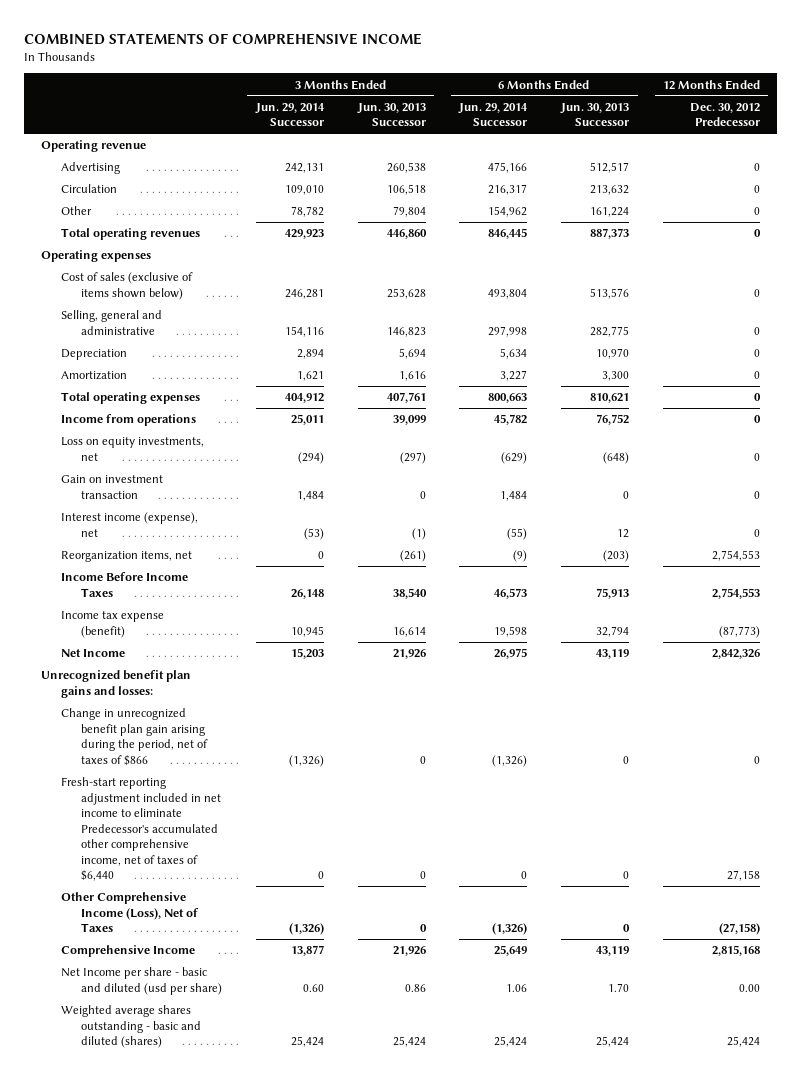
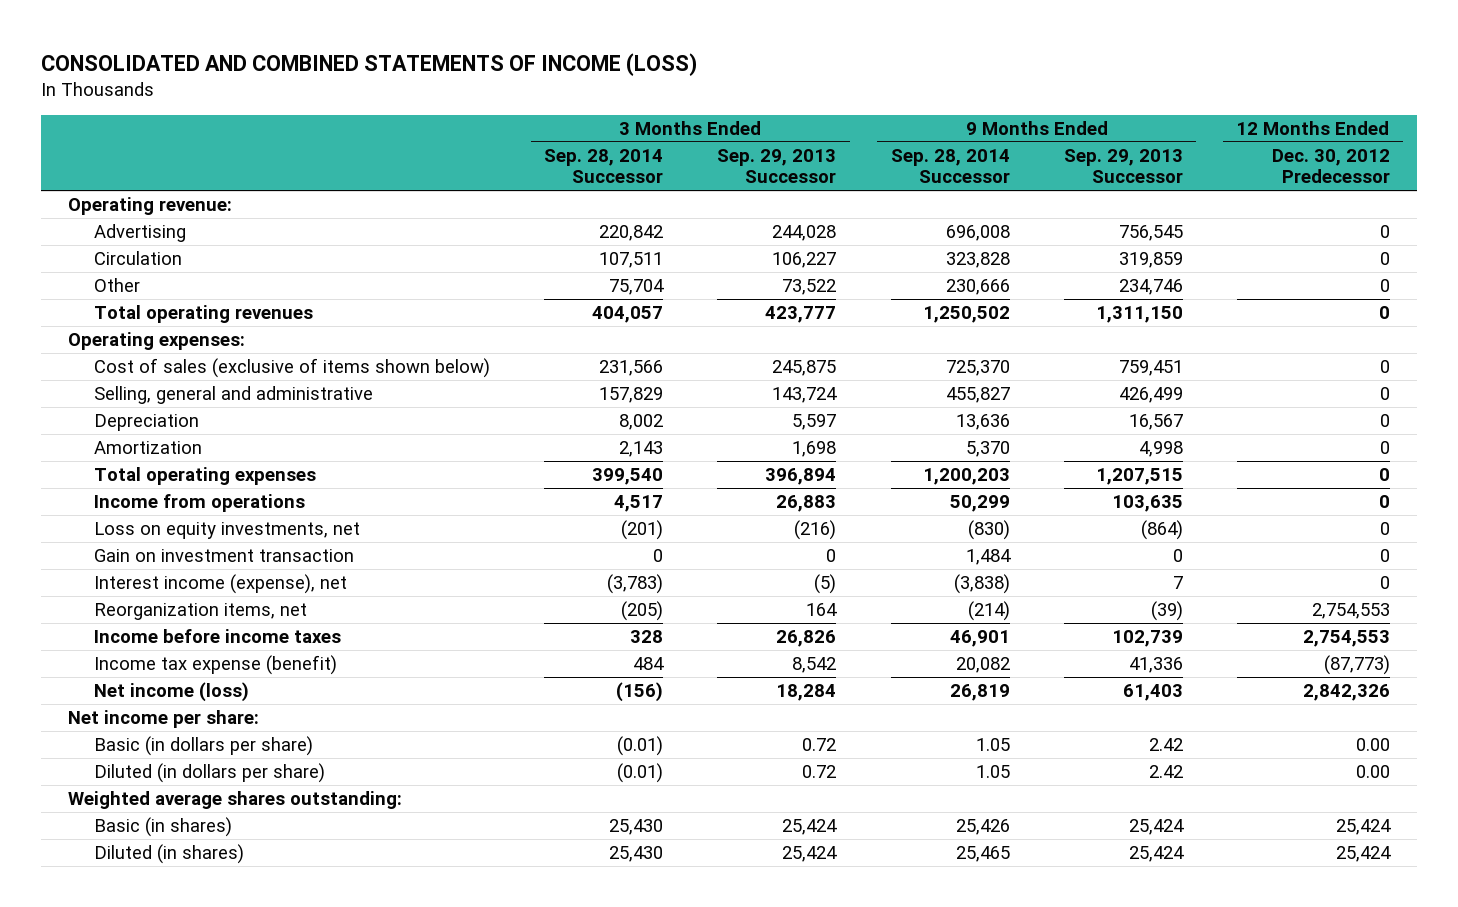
- COMBINED STATEMENTS OF COMPREHENSIVE INCOME
+ CONSOLIDATED AND COMBINED STATEMENTS OF INCOME (LOSS)
- | 3 Months Ended Jun. 29, 2014 Successor | 3 Months Ended Jun. 30, 2013 Successor | 6 Months Ended Jun. 29, 2014 Successor | 6 Months Ended Jun. 30, 2013 Successor | 12 Months Ended Dec. 30, 2012 Predecessor
+ | 3 Months Ended Sep. 28, 2014 Successor | 3 Months Ended Sep. 29, 2013 Successor | 9 Months Ended Sep. 28, 2014 Successor | 9 Months Ended Sep. 29, 2013 Successor | 12 Months Ended Dec. 30, 2012 Predecessor
- Operating revenue
+ Operating revenue:
- Operating expenses
+ Operating expenses:
- Income Before Income Taxes | 26,148 | 38,540 | 46,573 | 75,913 | 2,754,553
+ Income before income taxes | 328 | 26,826 | 46,901 | 102,739 | 2,754,553
- Net Income | 15,203 | 21,926 | 26,975 | 43,119 | 2,842,326
- Unrecognized benefit plan gains and losses:
- Change in unrecognized benefit plan gain arising during the period, net of taxes of $866 | (1,326) | 0 | (1,326) | 0 | 0
- Fresh-start reporting adjustment included in net income to eliminate Predecessor's accumulated other comprehensive income, net of taxes of $6,440 | 0 | 0 | 0 | 0 | 27,158
- Other Comprehensive Income (Loss), Net of Taxes | (1,326) | 0 | (1,326) | 0 | (27,158)
- Comprehensive Income | 13,877 | 21,926 | 25,649 | 43,119 | 2,815,168
- Net Income per share - basic and diluted (usd per share) | 0.60 | 0.86 | 1.06 | 1.70 | 0.00
- Weighted average shares outstanding - basic and diluted (shares) | 25,424 | 25,424 | 25,424 | 25,424 | 25,424
+ Net income (loss) | (156) | 18,284 | 26,819 | 61,403 | 2,842,326
+ Net income per share:
+ Basic (in dollars per share) | (0.01) | 0.72 | 1.05 | 2.42 | 0.00
+ Diluted (in dollars per share) | (0.01) | 0.72 | 1.05 | 2.42 | 0.00
+ Weighted average shares outstanding:
+ Basic (in shares) | 25,430 | 25,424 | 25,426 | 25,424 | 25,424
+ Diluted (in shares) | 25,430 | 25,424 | 25,465 | 25,424 | 25,424

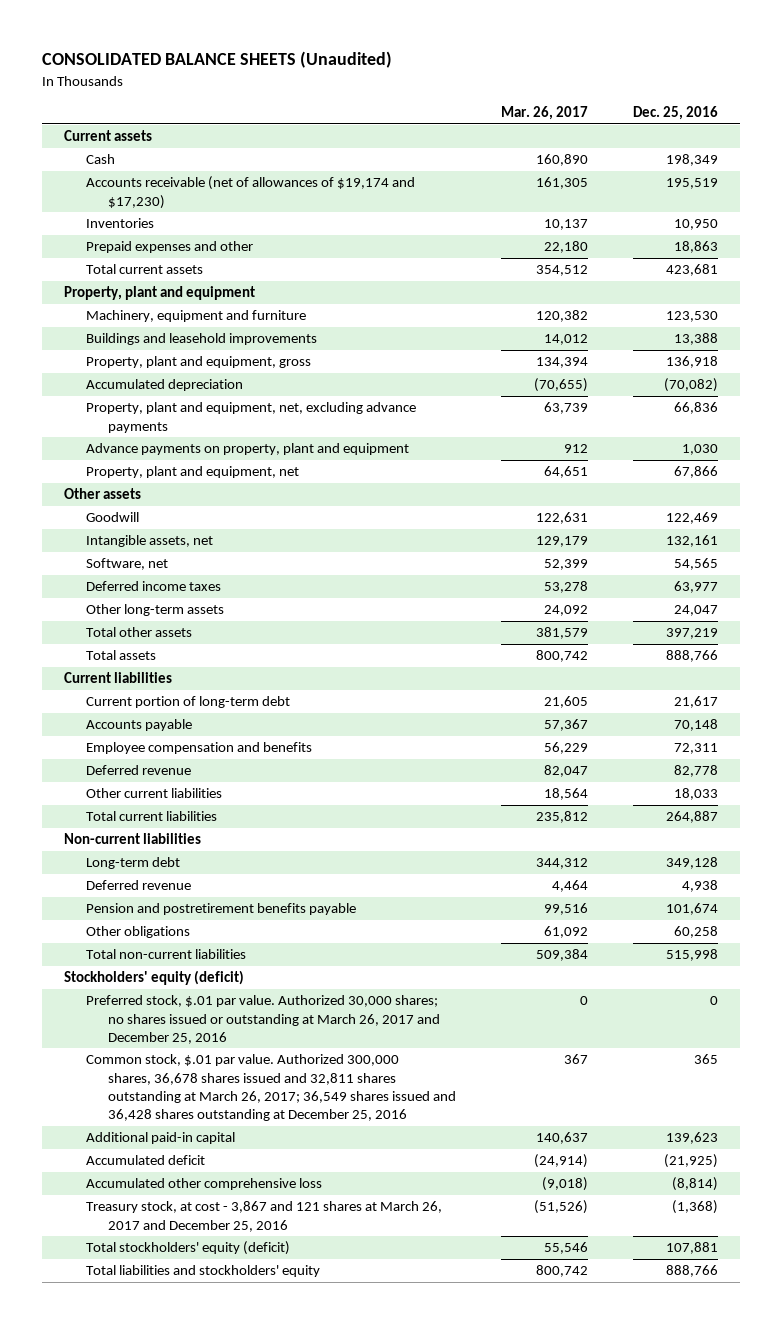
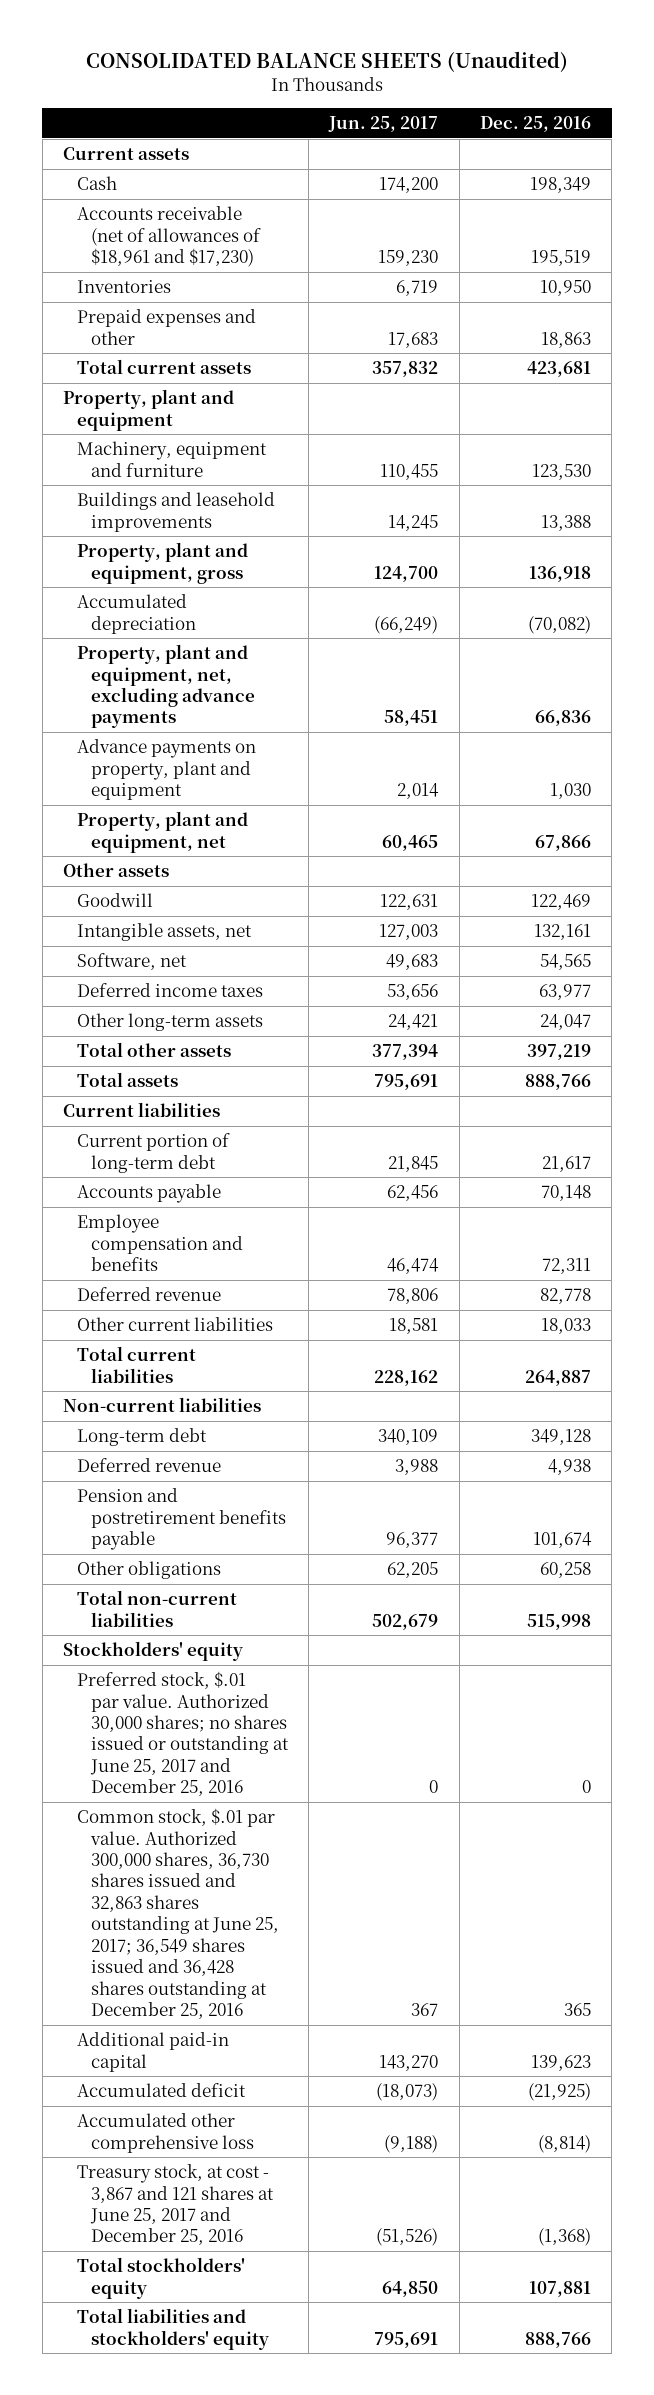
- | Mar. 26, 2017 | Dec. 25, 2016
+ | Jun. 25, 2017 | Dec. 25, 2016
- Accounts receivable (net of allowances of $19,174 and $17,230) | 161,305 | 195,519
+ Accounts receivable (net of allowances of $18,961 and $17,230) | 159,230 | 195,519
- Stockholders' equity (deficit)
- Preferred stock, $.01 par value. Authorized 30,000 shares; no shares issued or outstanding at March 26, 2017 and December 25, 2016 | 0 | 0
- Common stock, $.01 par value. Authorized 300,000 shares, 36,678 shares issued and 32,811 shares outstanding at March 26, 2017; 36,549 shares issued and 36,428 shares outstanding at December 25, 2016 | 367 | 365
+ Stockholders' equity
+ Preferred stock, $.01 par value. Authorized 30,000 shares; no shares issued or outstanding at June 25, 2017 and December 25, 2016 | 0 | 0
+ Common stock, $.01 par value. Authorized 300,000 shares, 36,730 shares issued and 32,863 shares outstanding at June 25, 2017; 36,549 shares issued and 36,428 shares outstanding at December 25, 2016 | 367 | 365
- Treasury stock, at cost - 3,867 and 121 shares at March 26, 2017 and December 25, 2016 | (51,526) | (1,368)
- Total stockholders' equity (deficit) | 55,546 | 107,881
+ Treasury stock, at cost - 3,867 and 121 shares at June 25, 2017 and December 25, 2016 | (51,526) | (1,368)
+ Total stockholders' equity | 64,850 | 107,881

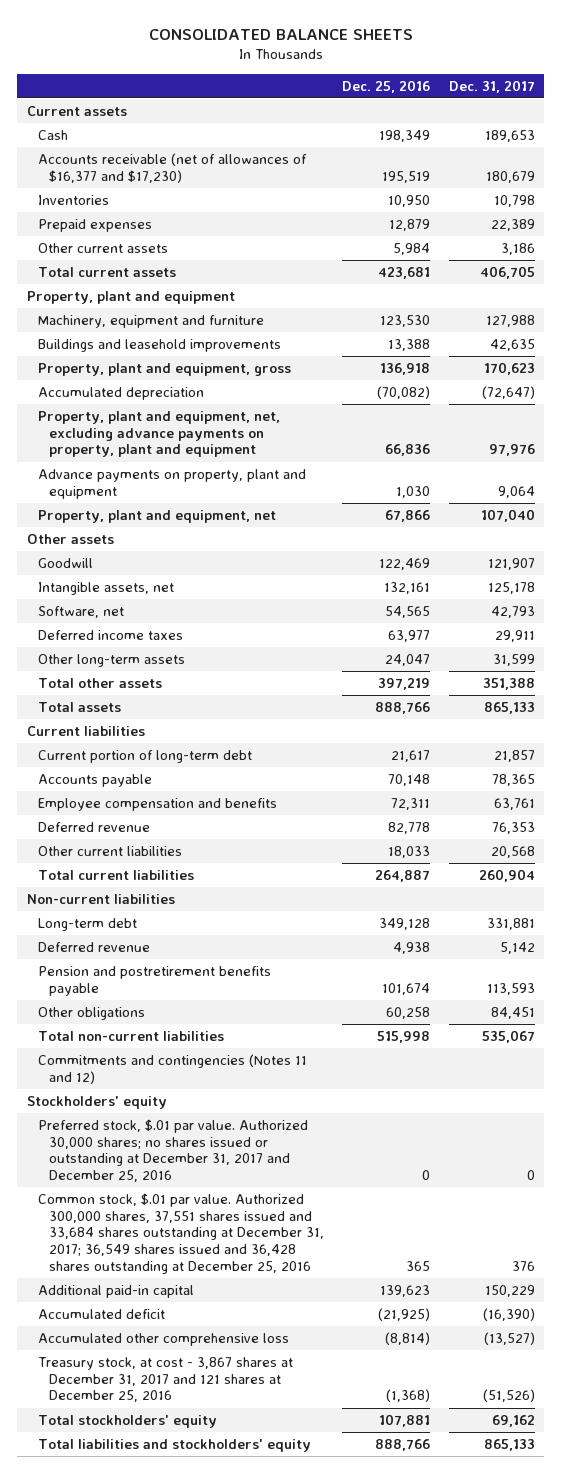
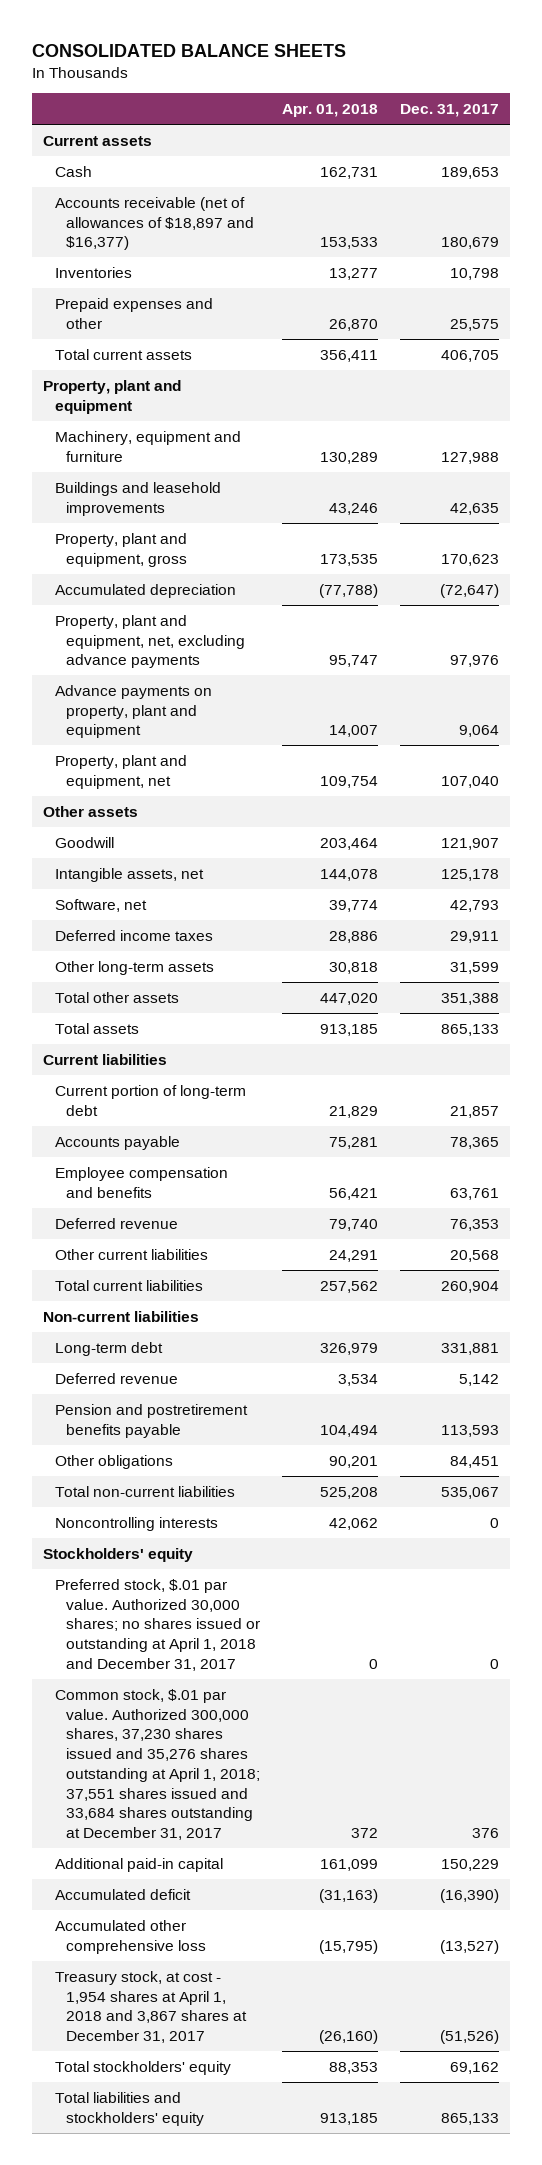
- | Dec. 25, 2016 | Dec. 31, 2017
+ | Apr. 01, 2018 | Dec. 31, 2017
- Accounts receivable (net of allowances of $16,377 and $17,230) | 195,519 | 180,679
+ Accounts receivable (net of allowances of $18,897 and $16,377) | 153,533 | 180,679
- Prepaid expenses | 12,879 | 22,389
- Other current assets | 5,984 | 3,186
+ Prepaid expenses and other | 26,870 | 25,575
- Property, plant and equipment, net, excluding advance payments on property, plant and equipment | 66,836 | 97,976
+ Property, plant and equipment, net, excluding advance payments | 95,747 | 97,976
- Commitments and contingencies (Notes 11 and 12)
+ Noncontrolling interests | 42,062 | 0
- Preferred stock, $.01 par value. Authorized 30,000 shares; no shares issued or outstanding at December 31, 2017 and December 25, 2016 | 0 | 0
- Common stock, $.01 par value. Authorized 300,000 shares, 37,551 shares issued and 33,684 shares outstanding at December 31, 2017; 36,549 shares issued and 36,428 shares outstanding at December 25, 2016 | 365 | 376
+ Preferred stock, $.01 par value. Authorized 30,000 shares; no shares issued or outstanding at April 1, 2018 and December 31, 2017 | 0 | 0
+ Common stock, $.01 par value. Authorized 300,000 shares, 37,230 shares issued and 35,276 shares outstanding at April 1, 2018; 37,551 shares issued and 33,684 shares outstanding at December 31, 2017 | 372 | 376
- Treasury stock, at cost - 3,867 shares at December 31, 2017 and 121 shares at December 25, 2016 | (1,368) | (51,526)
+ Treasury stock, at cost - 1,954 shares at April 1, 2018 and 3,867 shares at December 31, 2017 | (26,160) | (51,526)

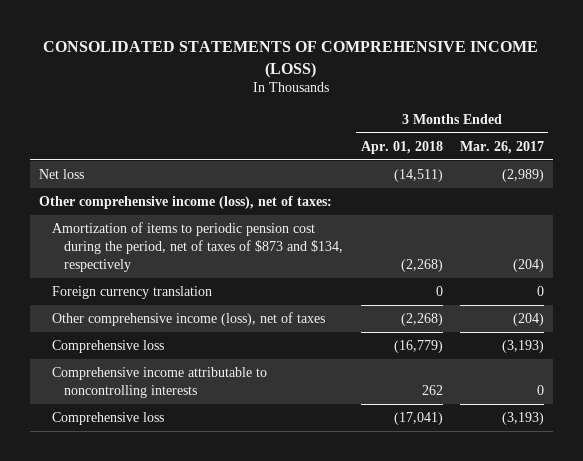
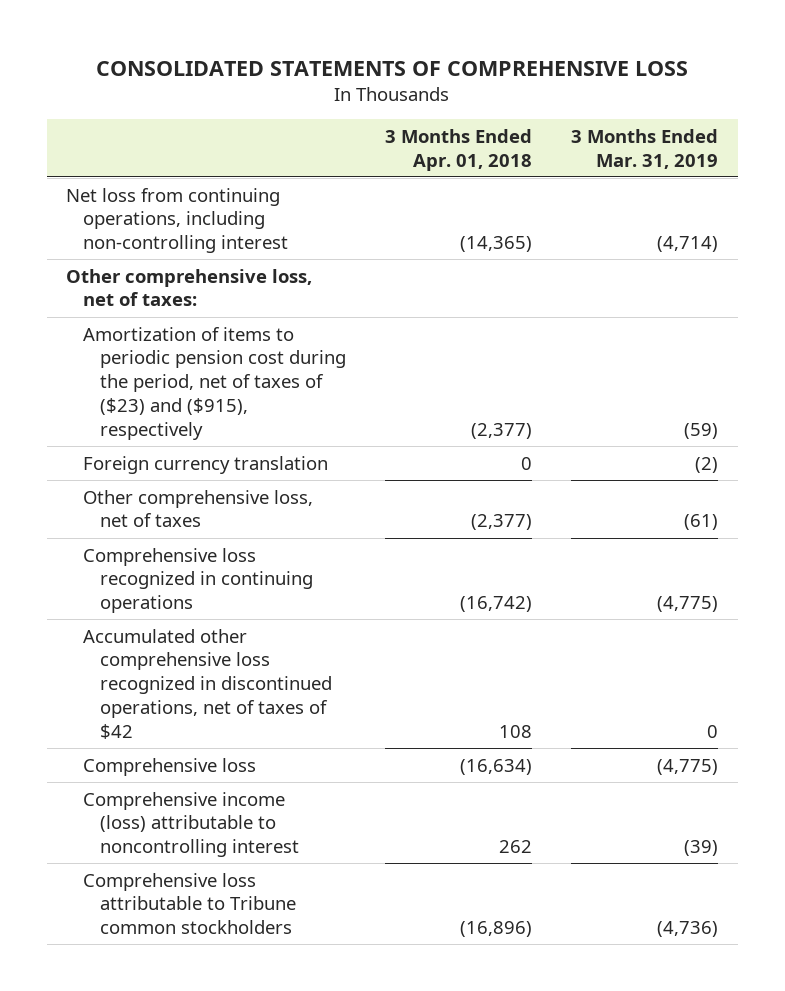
- CONSOLIDATED STATEMENTS OF COMPREHENSIVE INCOME (LOSS)
+ CONSOLIDATED STATEMENTS OF COMPREHENSIVE LOSS
- | 3 Months Ended Apr. 01, 2018 | 3 Months Ended Mar. 26, 2017
+ | 3 Months Ended Apr. 01, 2018 | 3 Months Ended Mar. 31, 2019
- Net loss | (14,511) | (2,989)
- Other comprehensive income (loss), net of taxes:
- Amortization of items to periodic pension cost during the period, net of taxes of $873 and $134, respectively | (2,268) | (204)
+ Net loss from continuing operations, including non-controlling interest | (14,365) | (4,714)
+ Other comprehensive loss, net of taxes:
+ Amortization of items to periodic pension cost during the period, net of taxes of ($23) and ($915), respectively | (2,377) | (59)
- Other comprehensive income (loss), net of taxes | (2,268) | (204)
- Comprehensive loss | (16,779) | (3,193)
- Comprehensive income attributable to noncontrolling interests | 262 | 0
- Comprehensive loss | (17,041) | (3,193)
+ Other comprehensive loss, net of taxes | (2,377) | (61)
+ Comprehensive loss recognized in continuing operations | (16,742) | (4,775)
+ Accumulated other comprehensive loss recognized in discontinued operations, net of taxes of $42 | 108 | 0
+ Comprehensive loss | (16,634) | (4,775)
+ Comprehensive income (loss) attributable to noncontrolling interest | 262 | (39)
+ Comprehensive loss attributable to Tribune common stockholders | (16,896) | (4,736)

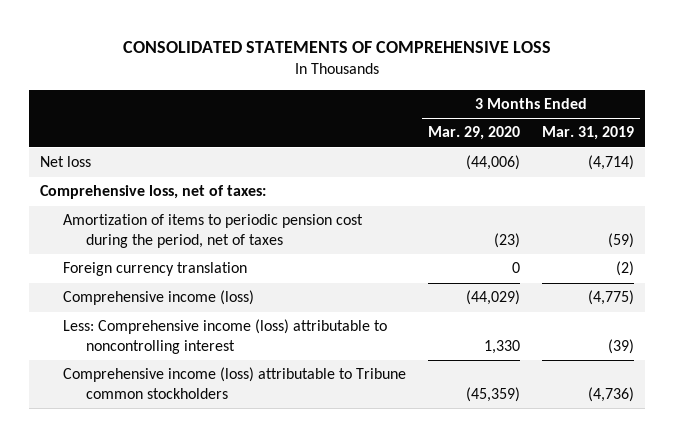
- | 3 Months Ended Apr. 01, 2018 | 3 Months Ended Mar. 31, 2019
+ | 3 Months Ended Mar. 29, 2020 | 3 Months Ended Mar. 31, 2019
- Net loss from continuing operations, including non-controlling interest | (14,365) | (4,714)
- Other comprehensive loss, net of taxes:
- Amortization of items to periodic pension cost during the period, net of taxes of ($23) and ($915), respectively | (2,377) | (59)
+ Net loss | (44,006) | (4,714)
+ Comprehensive loss, net of taxes:
+ Amortization of items to periodic pension cost during the period, net of taxes | (23) | (59)
- Other comprehensive loss, net of taxes | (2,377) | (61)
- Comprehensive loss recognized in continuing operations | (16,742) | (4,775)
- Accumulated other comprehensive loss recognized in discontinued operations, net of taxes of $42 | 108 | 0
- Comprehensive loss | (16,634) | (4,775)
- Comprehensive income (loss) attributable to noncontrolling interest | 262 | (39)
- Comprehensive loss attributable to Tribune common stockholders | (16,896) | (4,736)
+ Comprehensive income (loss) | (44,029) | (4,775)
+ Less: Comprehensive income (loss) attributable to noncontrolling interest | 1,330 | (39)
+ Comprehensive income (loss) attributable to Tribune common stockholders | (45,359) | (4,736)

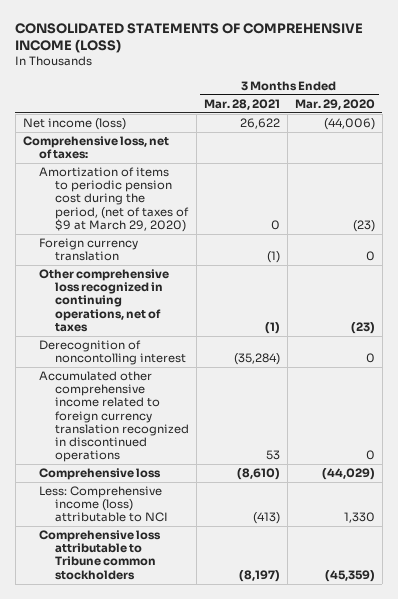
- CONSOLIDATED STATEMENTS OF COMPREHENSIVE LOSS
+ CONSOLIDATED STATEMENTS OF COMPREHENSIVE INCOME (LOSS)
- | 3 Months Ended Mar. 29, 2020 | 3 Months Ended Mar. 31, 2019
+ | 3 Months Ended Mar. 28, 2021 | 3 Months Ended Mar. 29, 2020
- Net loss | (44,006) | (4,714)
+ Net income (loss) | 26,622 | (44,006)
- Amortization of items to periodic pension cost during the period, net of taxes | (23) | (59)
+ Amortization of items to periodic pension cost during the period, (net of taxes of $9 at March 29, 2020) | 0 | (23)
- Comprehensive income (loss) | (44,029) | (4,775)
- Less: Comprehensive income (loss) attributable to noncontrolling interest | 1,330 | (39)
- Comprehensive income (loss) attributable to Tribune common stockholders | (45,359) | (4,736)
+ Other comprehensive loss recognized in continuing operations, net of taxes | (1) | (23)
+ Derecognition of noncontolling interest | (35,284) | 0
+ Accumulated other comprehensive income related to foreign currency translation recognized in discontinued operations | 53 | 0
+ Comprehensive loss | (8,610) | (44,029)
+ Less: Comprehensive income (loss) attributable to NCI | (413) | 1,330
+ Comprehensive loss attributable to Tribune common stockholders | (8,197) | (45,359)

